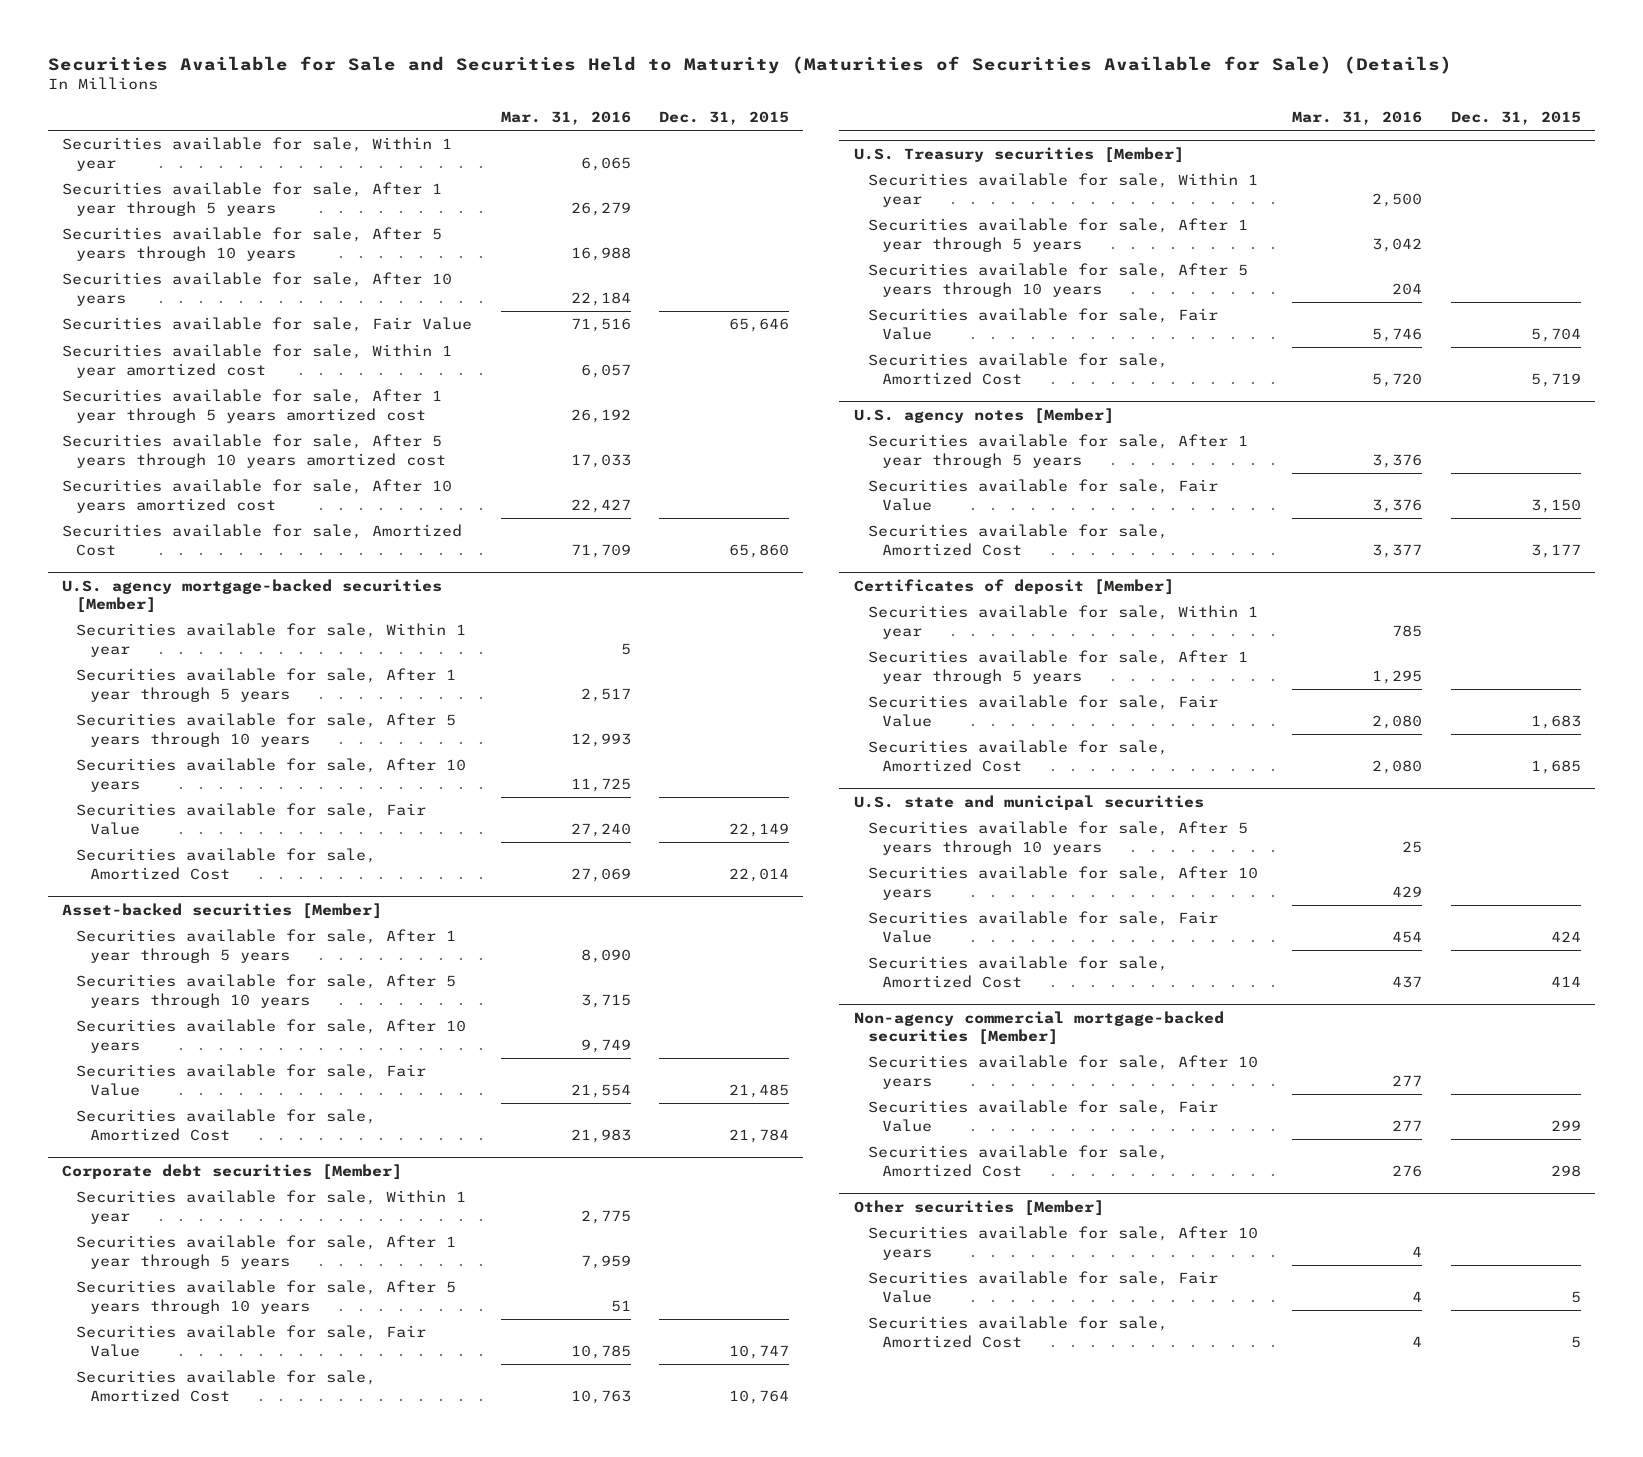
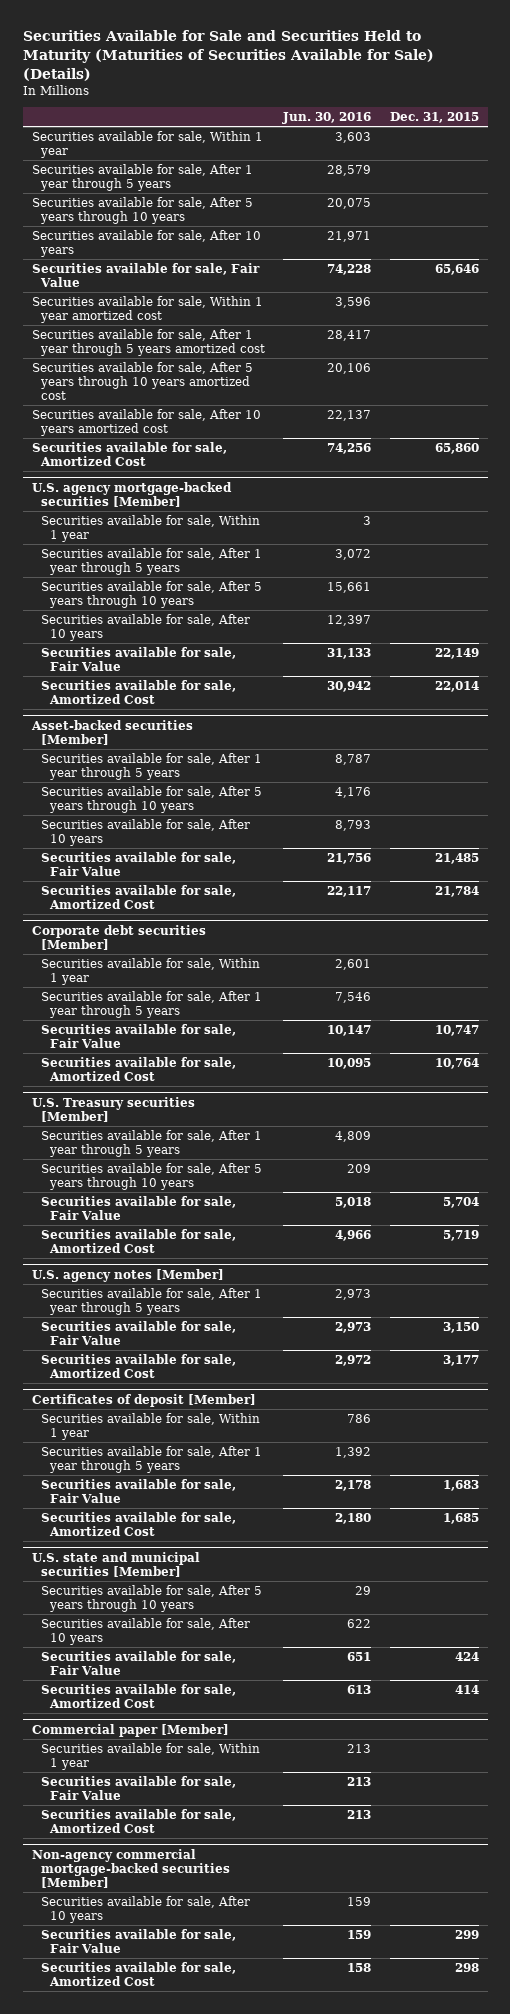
- | Mar. 31, 2016 | Dec. 31, 2015
+ | Jun. 30, 2016 | Dec. 31, 2015
@ Corporate debt securities [Member]
- Securities available for sale, After 5 years through 10 years | 51 |
@ U.S. Treasury securities [Member]
- Securities available for sale, Within 1 year | 2,500 |
- U.S. state and municipal securities
+ U.S. state and municipal securities [Member]
+ Commercial paper [Member]
+ Securities available for sale, Within 1 year | 213 |
+ Securities available for sale, Fair Value | 213 |
+ Securities available for sale, Amortized Cost | 213 |
- Other securities [Member]
- Securities available for sale, After 10 years | 4 |
- Securities available for sale, Fair Value | 4 | 5
- Securities available for sale, Amortized Cost | 4 | 5

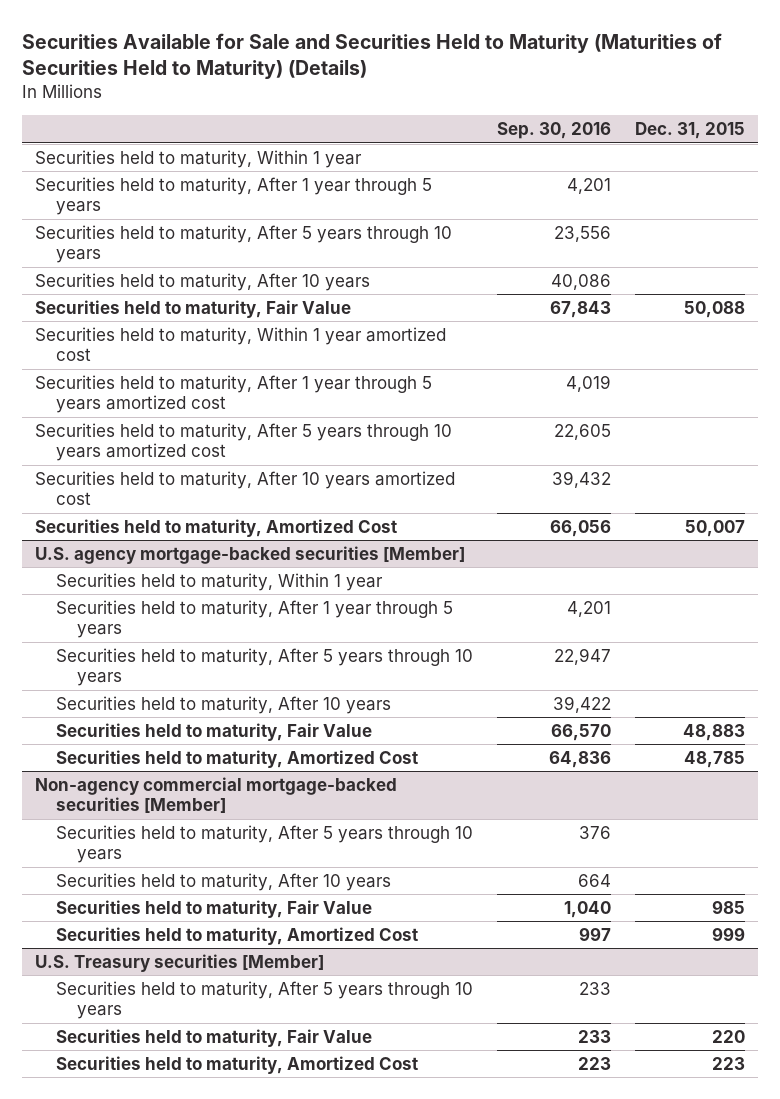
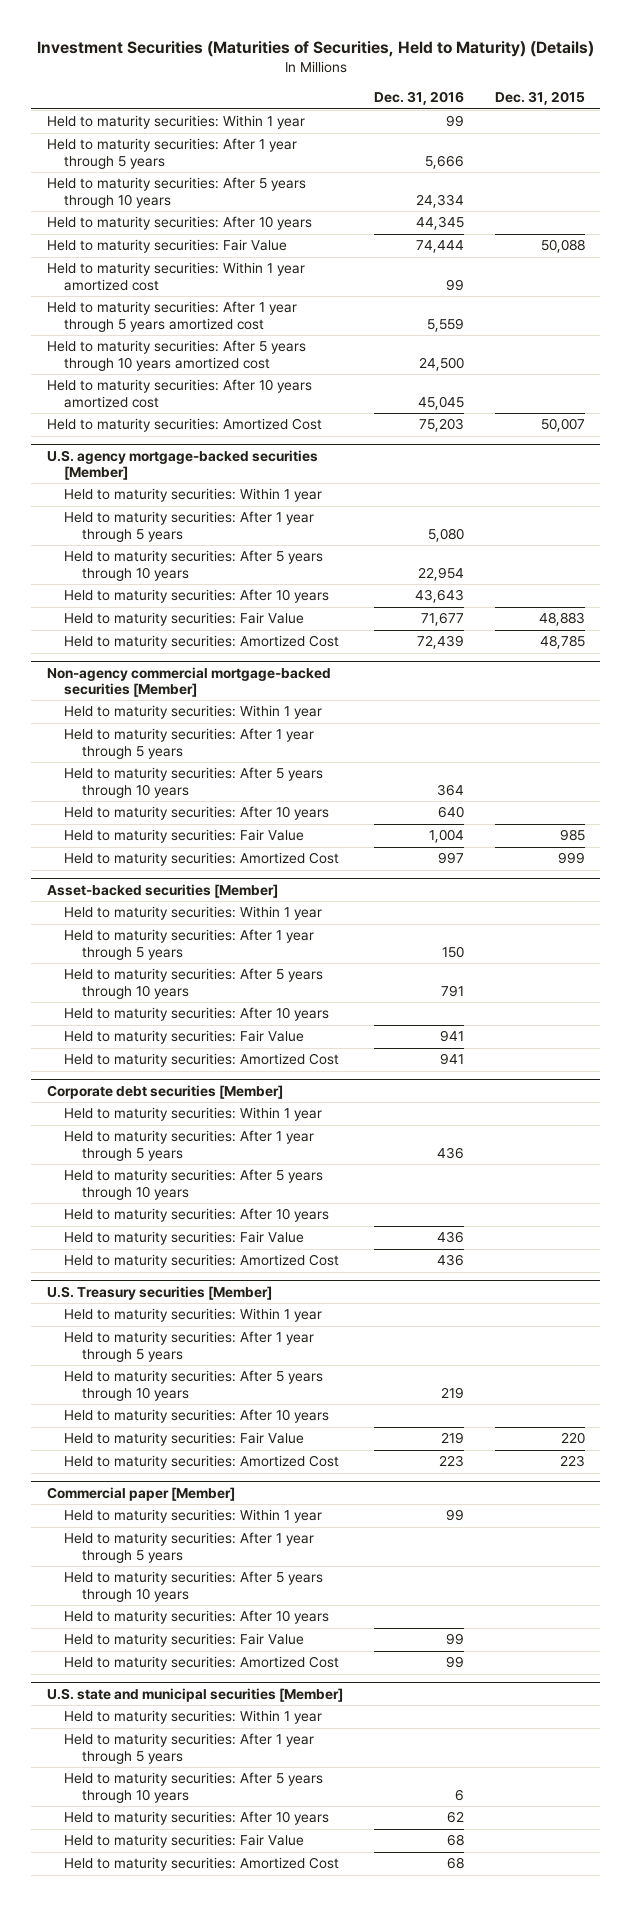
- Securities Available for Sale and Securities Held to Maturity (Maturities of Securities Held to Maturity) (Details)
+ Investment Securities (Maturities of Securities, Held to Maturity) (Details)
- | Sep. 30, 2016 | Dec. 31, 2015
+ | Dec. 31, 2016 | Dec. 31, 2015
- Securities held to maturity, Within 1 year
- Securities held to maturity, After 1 year through 5 years | 4,201 |
- Securities held to maturity, After 5 years through 10 years | 23,556 |
- Securities held to maturity, After 10 years | 40,086 |
- Securities held to maturity, Fair Value | 67,843 | 50,088
- Securities held to maturity, Within 1 year amortized cost
- Securities held to maturity, After 1 year through 5 years amortized cost | 4,019 |
- Securities held to maturity, After 5 years through 10 years amortized cost | 22,605 |
- Securities held to maturity, After 10 years amortized cost | 39,432 |
- Securities held to maturity, Amortized Cost | 66,056 | 50,007
+ Held to maturity securities: Within 1 year | 99 |
+ Held to maturity securities: After 1 year through 5 years | 5,666 |
+ Held to maturity securities: After 5 years through 10 years | 24,334 |
+ Held to maturity securities: After 10 years | 44,345 |
+ Held to maturity securities: Fair Value | 74,444 | 50,088
+ Held to maturity securities: Within 1 year amortized cost | 99 |
+ Held to maturity securities: After 1 year through 5 years amortized cost | 5,559 |
+ Held to maturity securities: After 5 years through 10 years amortized cost | 24,500 |
+ Held to maturity securities: After 10 years amortized cost | 45,045 |
+ Held to maturity securities: Amortized Cost | 75,203 | 50,007
@ U.S. agency mortgage-backed securities [Member]
- Securities held to maturity, Within 1 year
- Securities held to maturity, After 1 year through 5 years | 4,201 |
- Securities held to maturity, After 5 years through 10 years | 22,947 |
- Securities held to maturity, After 10 years | 39,422 |
- Securities held to maturity, Fair Value | 66,570 | 48,883
- Securities held to maturity, Amortized Cost | 64,836 | 48,785
+ Held to maturity securities: Within 1 year
+ Held to maturity securities: After 1 year through 5 years | 5,080 |
+ Held to maturity securities: After 5 years through 10 years | 22,954 |
+ Held to maturity securities: After 10 years | 43,643 |
+ Held to maturity securities: Fair Value | 71,677 | 48,883
+ Held to maturity securities: Amortized Cost | 72,439 | 48,785
@ Non-agency commercial mortgage-backed securities [Member]
- Securities held to maturity, After 5 years through 10 years | 376 |
- Securities held to maturity, After 10 years | 664 |
- Securities held to maturity, Fair Value | 1,040 | 985
- Securities held to maturity, Amortized Cost | 997 | 999
+ Held to maturity securities: Within 1 year
+ Held to maturity securities: After 1 year through 5 years
+ Held to maturity securities: After 5 years through 10 years | 364 |
+ Held to maturity securities: After 10 years | 640 |
+ Held to maturity securities: Fair Value | 1,004 | 985
+ Held to maturity securities: Amortized Cost | 997 | 999
+ Asset-backed securities [Member]
+ Held to maturity securities: Within 1 year
+ Held to maturity securities: After 1 year through 5 years | 150 |
+ Held to maturity securities: After 5 years through 10 years | 791 |
+ Held to maturity securities: After 10 years
+ Held to maturity securities: Fair Value | 941 |
+ Held to maturity securities: Amortized Cost | 941 |
+ Corporate debt securities [Member]
+ Held to maturity securities: Within 1 year
+ Held to maturity securities: After 1 year through 5 years | 436 |
+ Held to maturity securities: After 5 years through 10 years
+ Held to maturity securities: After 10 years
+ Held to maturity securities: Fair Value | 436 |
+ Held to maturity securities: Amortized Cost | 436 |
@ U.S. Treasury securities [Member]
- Securities held to maturity, After 5 years through 10 years | 233 |
- Securities held to maturity, Fair Value | 233 | 220
- Securities held to maturity, Amortized Cost | 223 | 223
+ Held to maturity securities: Within 1 year
+ Held to maturity securities: After 1 year through 5 years
+ Held to maturity securities: After 5 years through 10 years | 219 |
+ Held to maturity securities: After 10 years
+ Held to maturity securities: Fair Value | 219 | 220
+ Held to maturity securities: Amortized Cost | 223 | 223
+ Commercial paper [Member]
+ Held to maturity securities: Within 1 year | 99 |
+ Held to maturity securities: After 1 year through 5 years
+ Held to maturity securities: After 5 years through 10 years
+ Held to maturity securities: After 10 years
+ Held to maturity securities: Fair Value | 99 |
+ Held to maturity securities: Amortized Cost | 99 |
+ U.S. state and municipal securities [Member]
+ Held to maturity securities: Within 1 year
+ Held to maturity securities: After 1 year through 5 years
+ Held to maturity securities: After 5 years through 10 years | 6 |
+ Held to maturity securities: After 10 years | 62 |
+ Held to maturity securities: Fair Value | 68 |
+ Held to maturity securities: Amortized Cost | 68 |

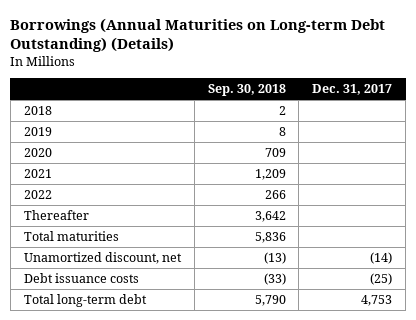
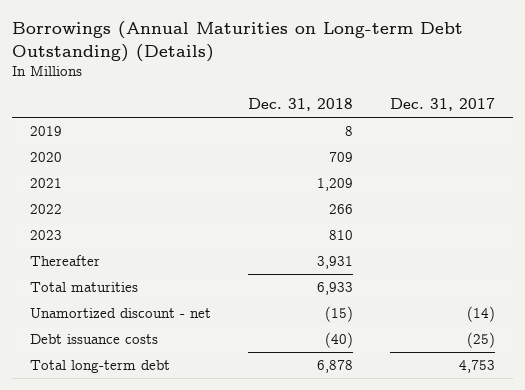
- | Sep. 30, 2018 | Dec. 31, 2017
+ | Dec. 31, 2018 | Dec. 31, 2017
- 2018 | 2 |
+ 2023 | 810 |
- Unamortized discount, net | (13) | (14)
+ Unamortized discount - net | (15) | (14)

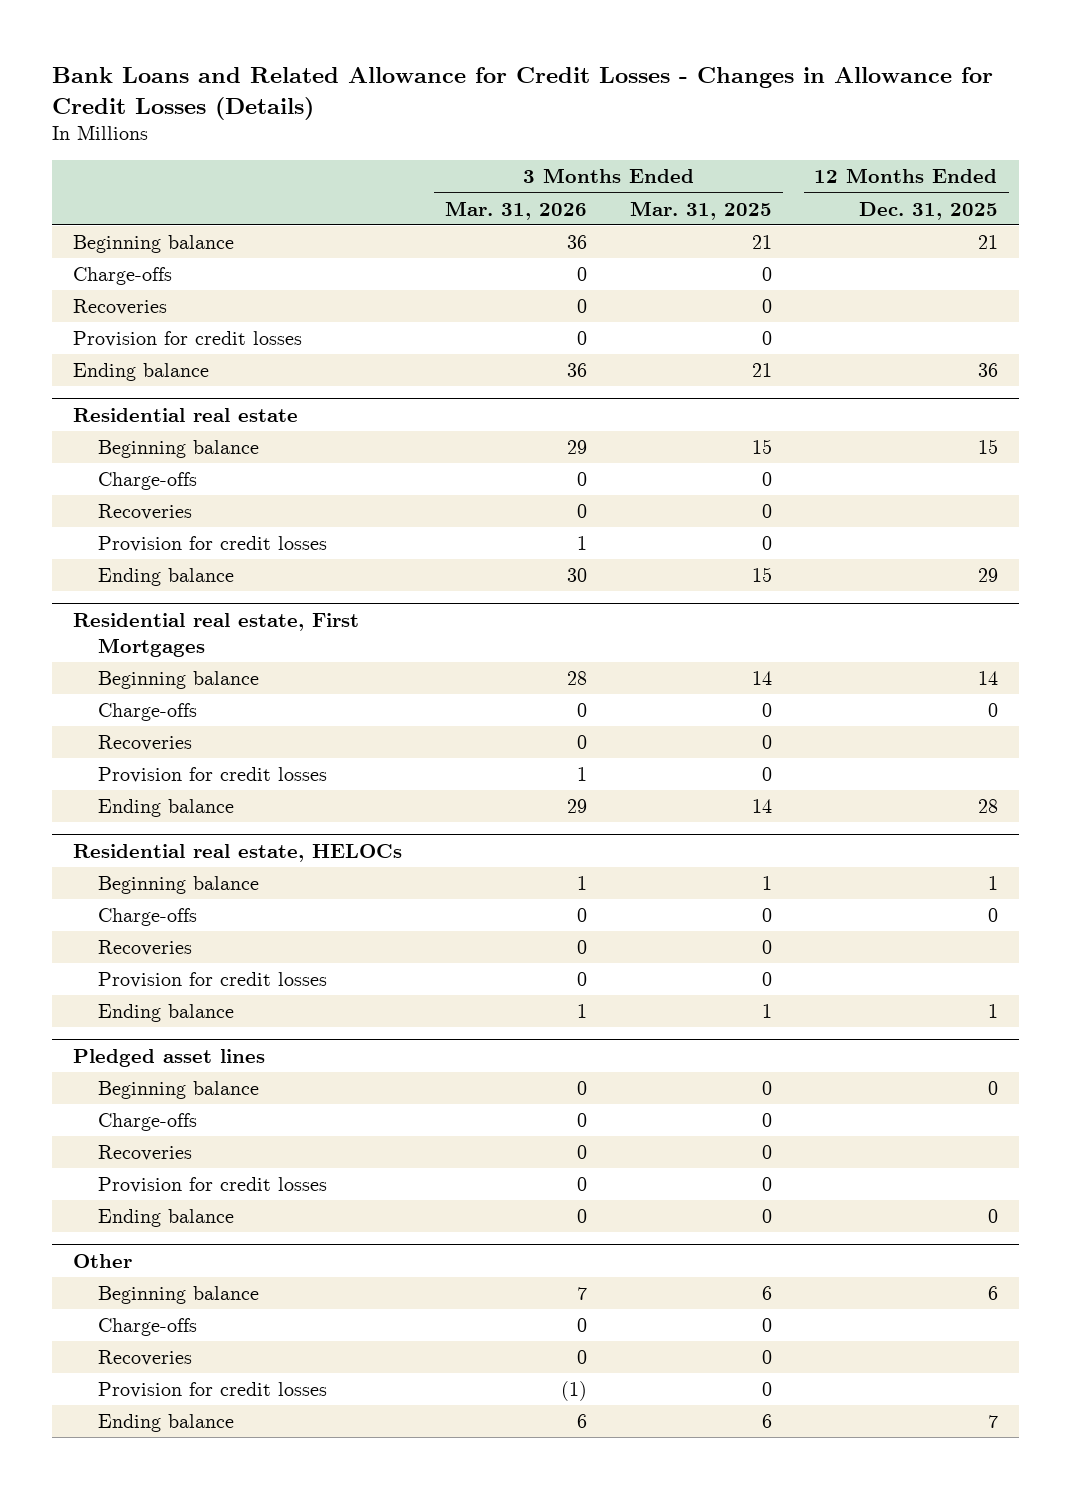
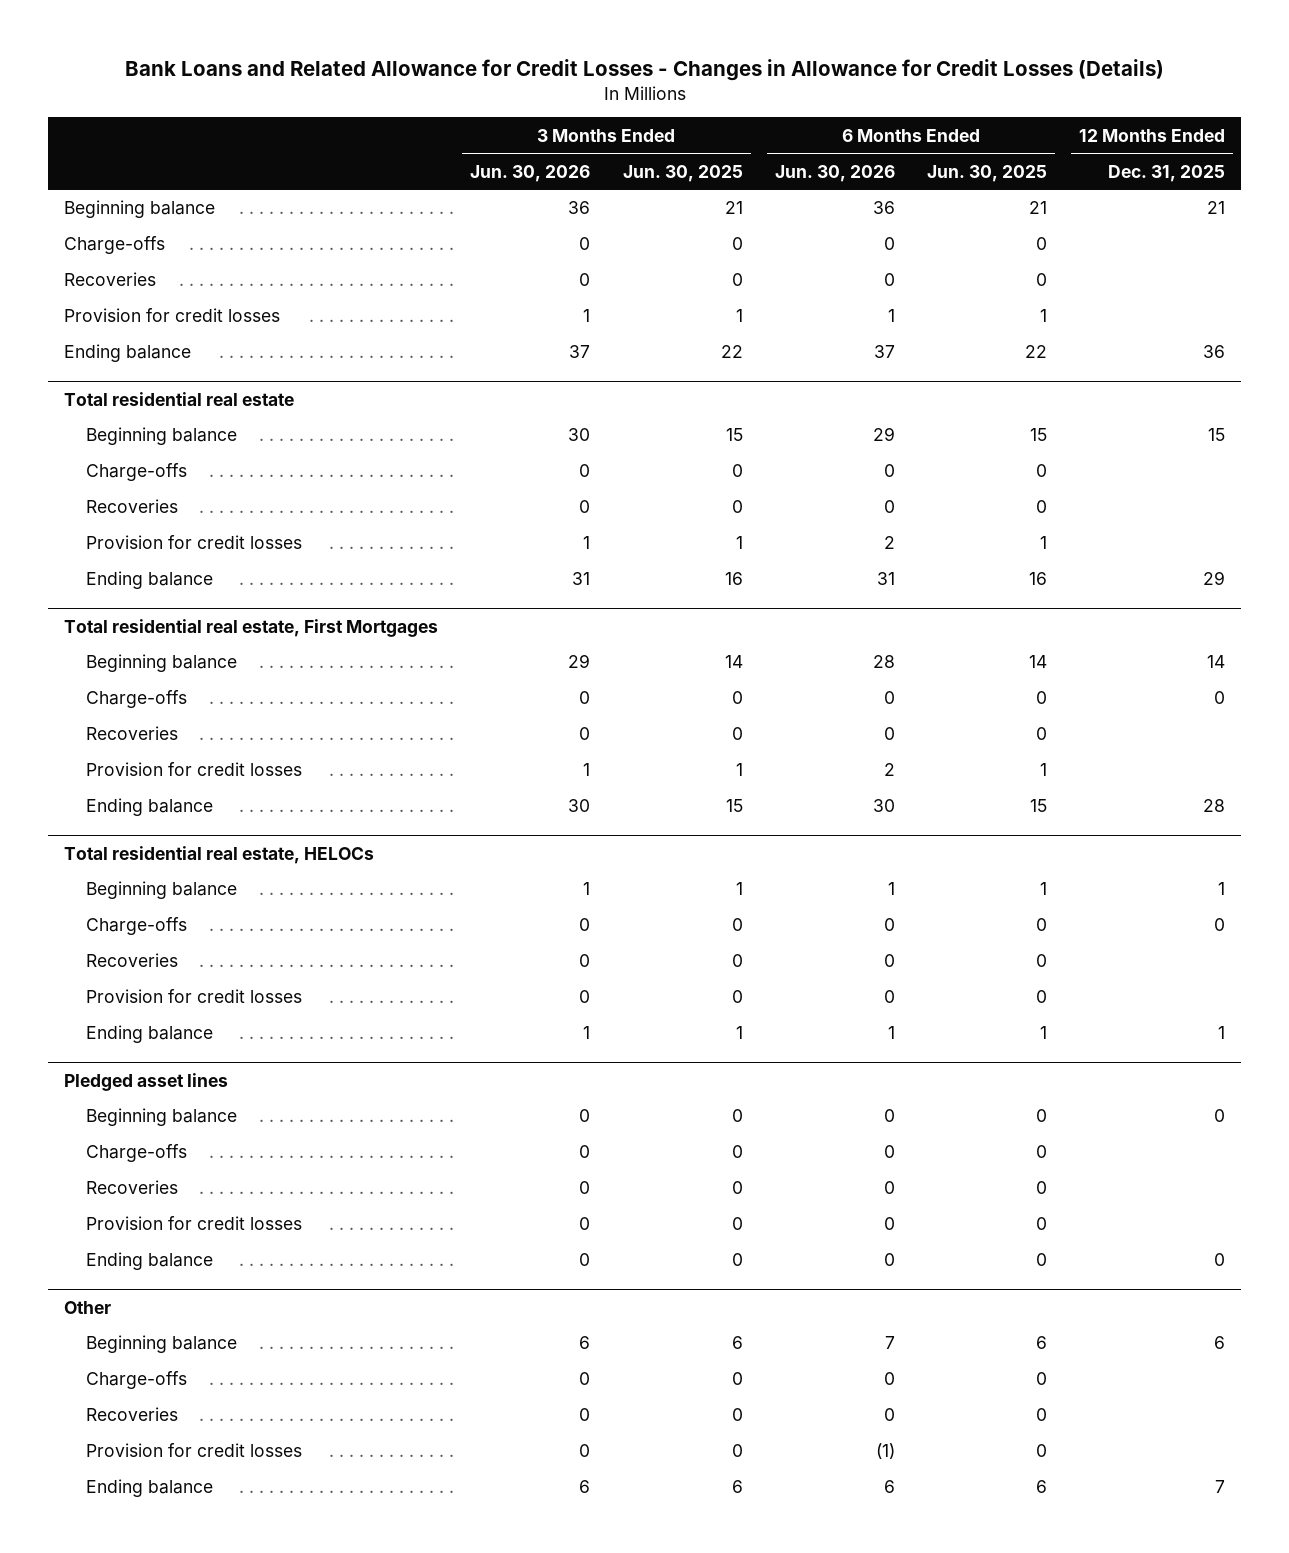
- | 3 Months Ended Mar. 31, 2026 | 3 Months Ended Mar. 31, 2025 | 12 Months Ended Dec. 31, 2025
+ | 3 Months Ended Jun. 30, 2026 | 3 Months Ended Jun. 30, 2025 | 6 Months Ended Jun. 30, 2026 | 6 Months Ended Jun. 30, 2025 | 12 Months Ended Dec. 31, 2025
- Residential real estate
+ Total residential real estate
- Residential real estate, First Mortgages
+ Total residential real estate, First Mortgages
- Residential real estate, HELOCs
+ Total residential real estate, HELOCs

